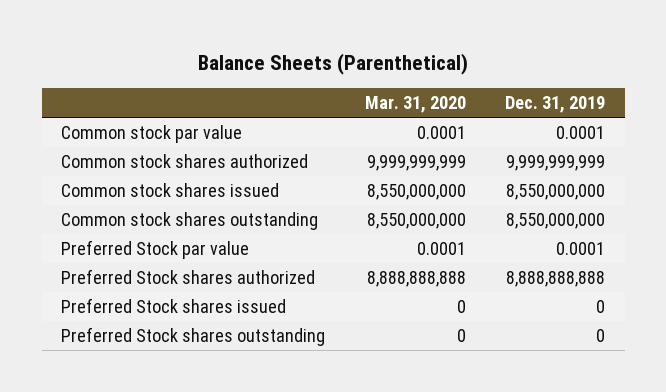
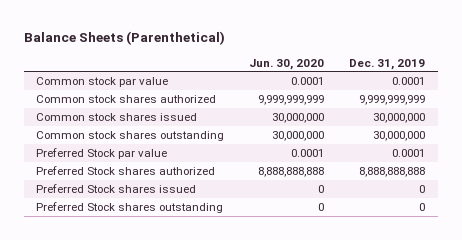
- | Mar. 31, 2020 | Dec. 31, 2019
+ | Jun. 30, 2020 | Dec. 31, 2019
- Common stock shares issued | 8,550,000,000 | 8,550,000,000
- Common stock shares outstanding | 8,550,000,000 | 8,550,000,000
+ Common stock shares issued | 30,000,000 | 30,000,000
+ Common stock shares outstanding | 30,000,000 | 30,000,000

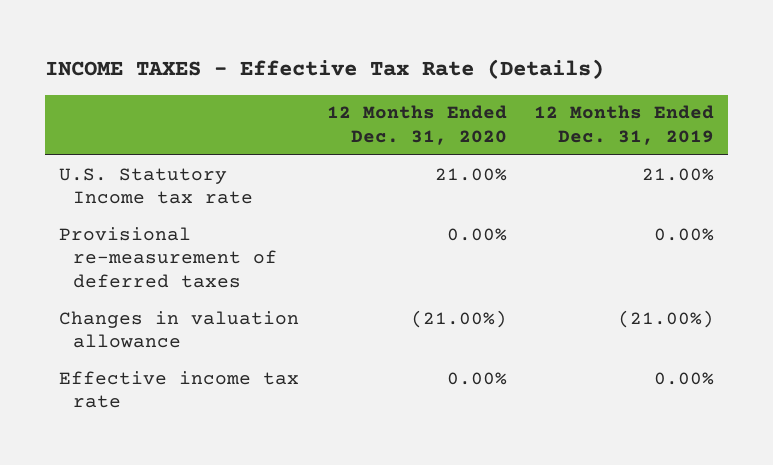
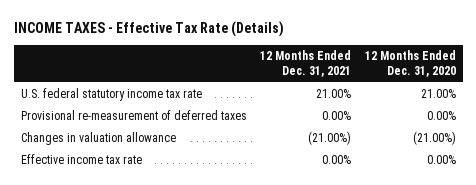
- | 12 Months Ended Dec. 31, 2020 | 12 Months Ended Dec. 31, 2019
+ | 12 Months Ended Dec. 31, 2021 | 12 Months Ended Dec. 31, 2020
- U.S. Statutory Income tax rate | 21.00% | 21.00%
+ U.S. federal statutory income tax rate | 21.00% | 21.00%

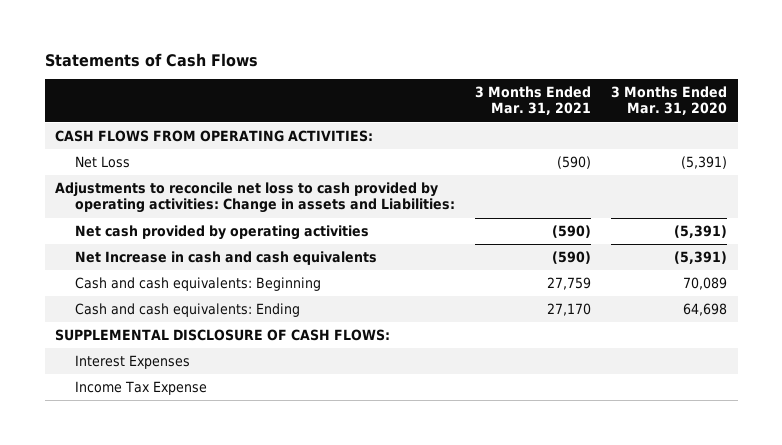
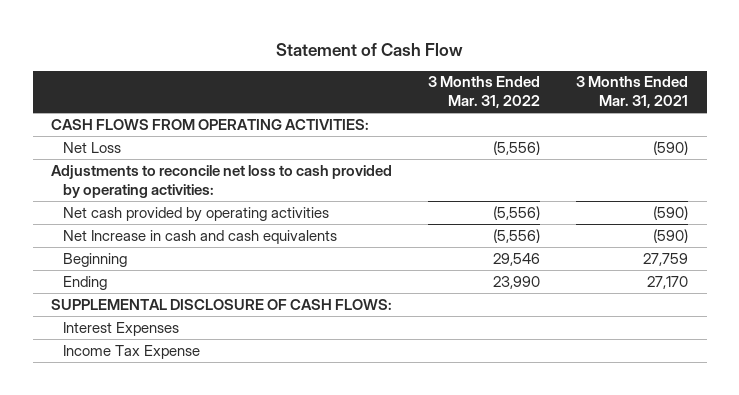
- Statements of Cash Flows
+ Statement of Cash Flow
- | 3 Months Ended Mar. 31, 2021 | 3 Months Ended Mar. 31, 2020
+ | 3 Months Ended Mar. 31, 2022 | 3 Months Ended Mar. 31, 2021
- Adjustments to reconcile net loss to cash provided by operating activities: Change in assets and Liabilities:
+ Adjustments to reconcile net loss to cash provided by operating activities:
- Cash and cash equivalents: Beginning | 27,759 | 70,089
- Cash and cash equivalents: Ending | 27,170 | 64,698
+ Beginning | 29,546 | 27,759
+ Ending | 23,990 | 27,170

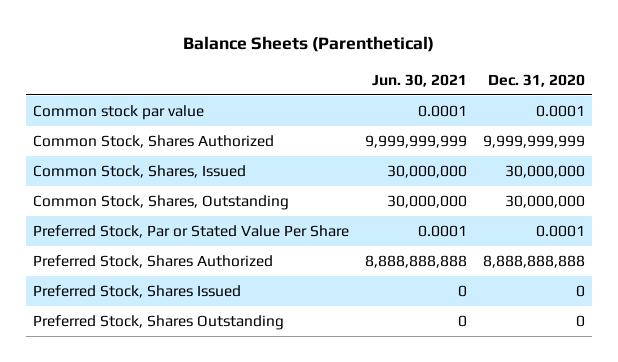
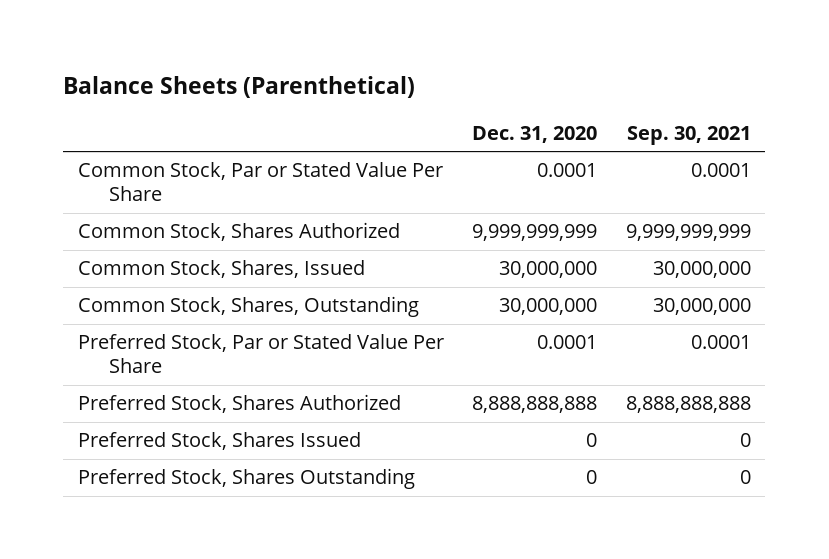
- | Jun. 30, 2021 | Dec. 31, 2020
+ | Dec. 31, 2020 | Sep. 30, 2021
- Common stock par value | 0.0001 | 0.0001
+ Common Stock, Par or Stated Value Per Share | 0.0001 | 0.0001

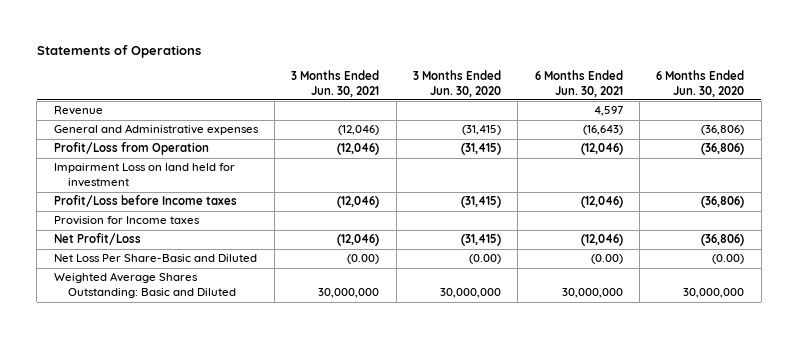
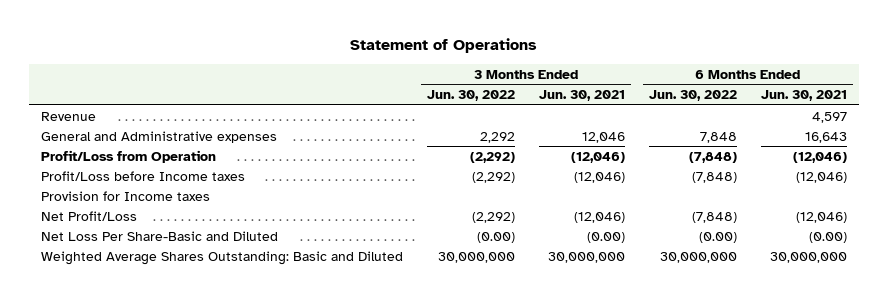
- Statements of Operations
+ Statement of Operations
- | 3 Months Ended Jun. 30, 2021 | 3 Months Ended Jun. 30, 2020 | 6 Months Ended Jun. 30, 2021 | 6 Months Ended Jun. 30, 2020
+ | 3 Months Ended Jun. 30, 2022 | 3 Months Ended Jun. 30, 2021 | 6 Months Ended Jun. 30, 2022 | 6 Months Ended Jun. 30, 2021
- General and Administrative expenses | (12,046) | (31,415) | (16,643) | (36,806)
+ General and Administrative expenses | 2,292 | 12,046 | 7,848 | 16,643
- Impairment Loss on land held for investment

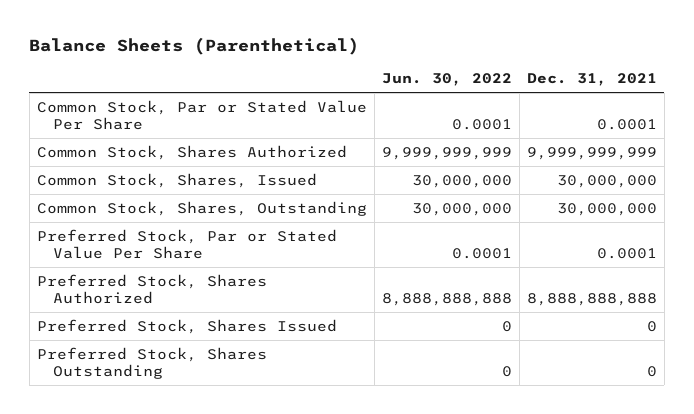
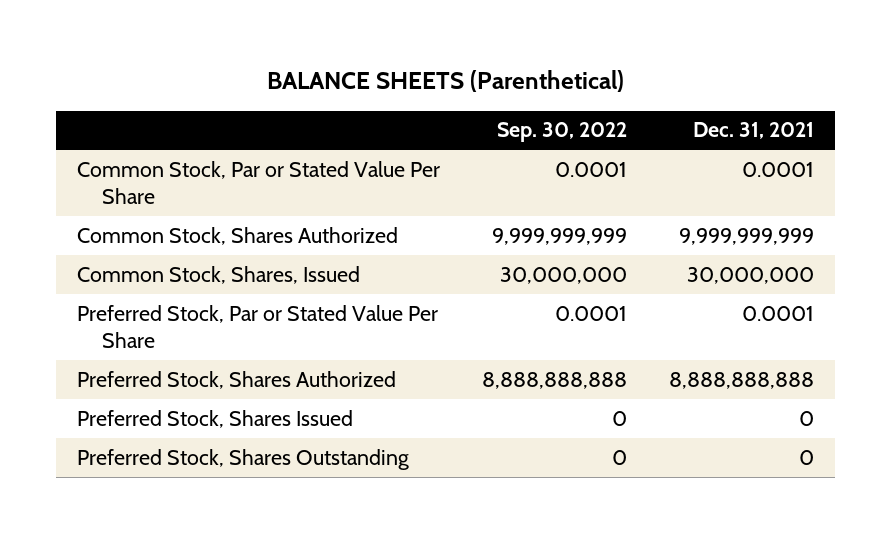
- Balance Sheets (Parenthetical)
+ BALANCE SHEETS (Parenthetical)
- | Jun. 30, 2022 | Dec. 31, 2021
+ | Sep. 30, 2022 | Dec. 31, 2021
- Common Stock, Shares, Outstanding | 30,000,000 | 30,000,000

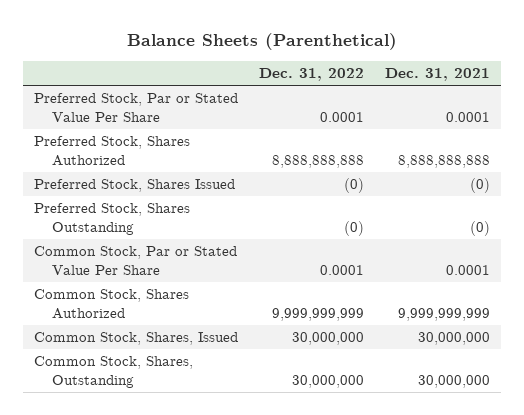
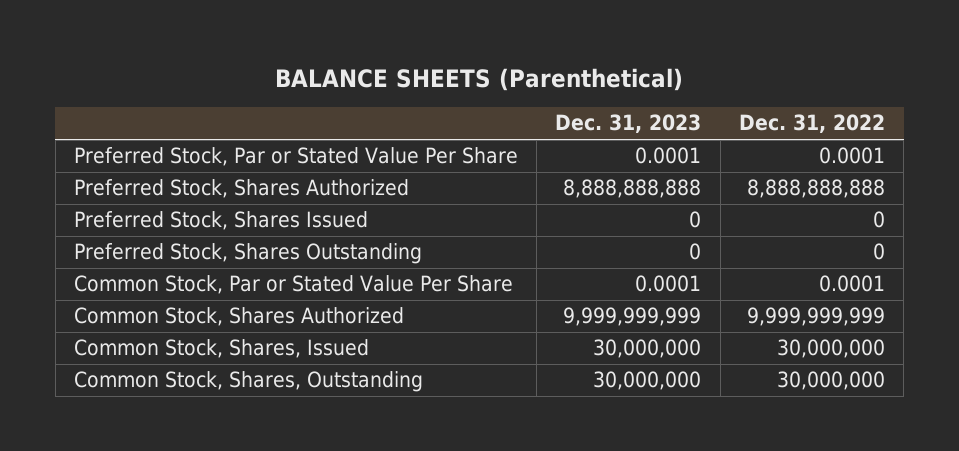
- Balance Sheets (Parenthetical)
+ BALANCE SHEETS (Parenthetical)
- | Dec. 31, 2022 | Dec. 31, 2021
+ | Dec. 31, 2023 | Dec. 31, 2022
- Preferred Stock, Shares Issued | (0) | (0)
- Preferred Stock, Shares Outstanding | (0) | (0)
+ Preferred Stock, Shares Issued | 0 | 0
+ Preferred Stock, Shares Outstanding | 0 | 0

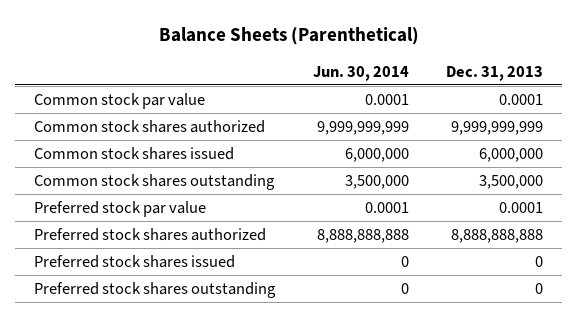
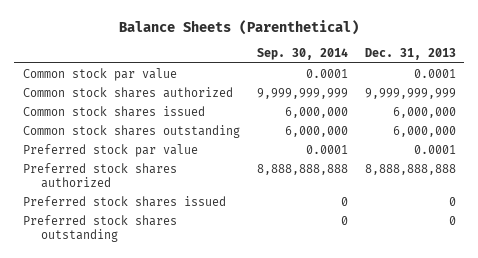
- | Jun. 30, 2014 | Dec. 31, 2013
+ | Sep. 30, 2014 | Dec. 31, 2013
- Common stock shares outstanding | 3,500,000 | 3,500,000
+ Common stock shares outstanding | 6,000,000 | 6,000,000

